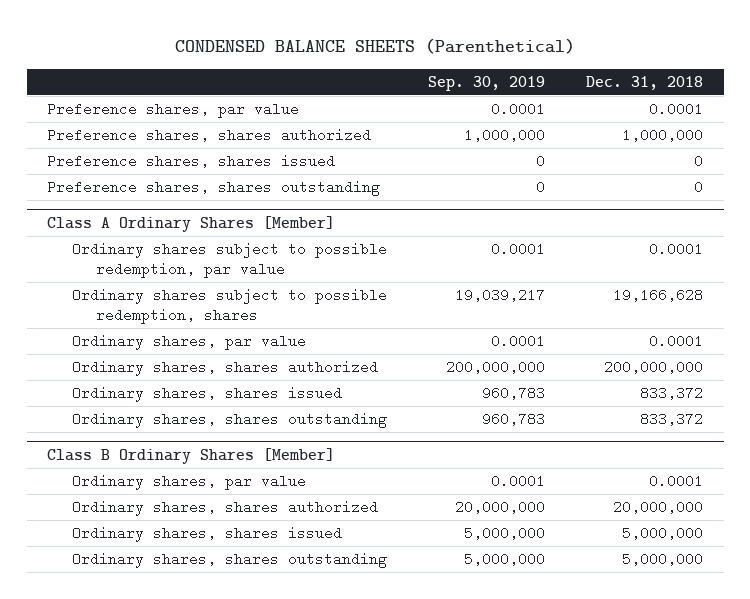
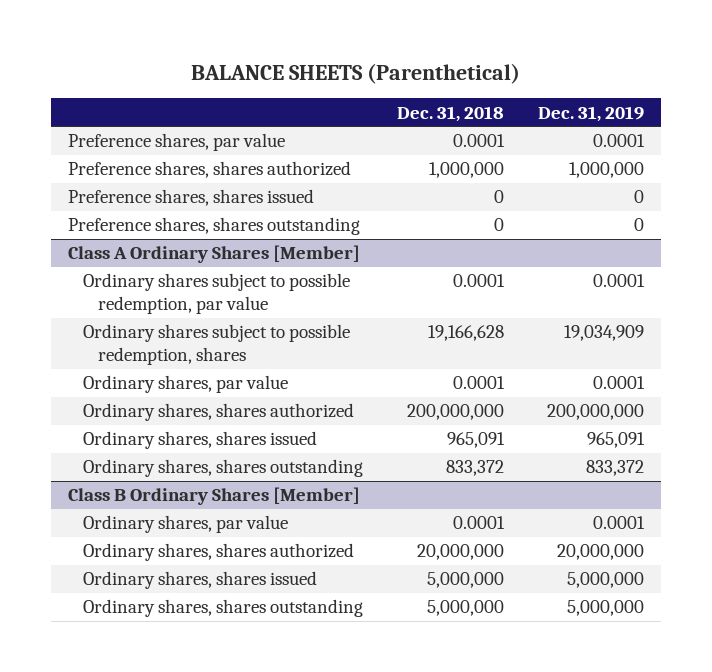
- CONDENSED BALANCE SHEETS (Parenthetical)
+ BALANCE SHEETS (Parenthetical)
- | Sep. 30, 2019 | Dec. 31, 2018
+ | Dec. 31, 2018 | Dec. 31, 2019
@ Class A Ordinary Shares [Member]
- Ordinary shares, shares issued | 960,783 | 833,372
+ Ordinary shares, shares issued | 965,091 | 965,091

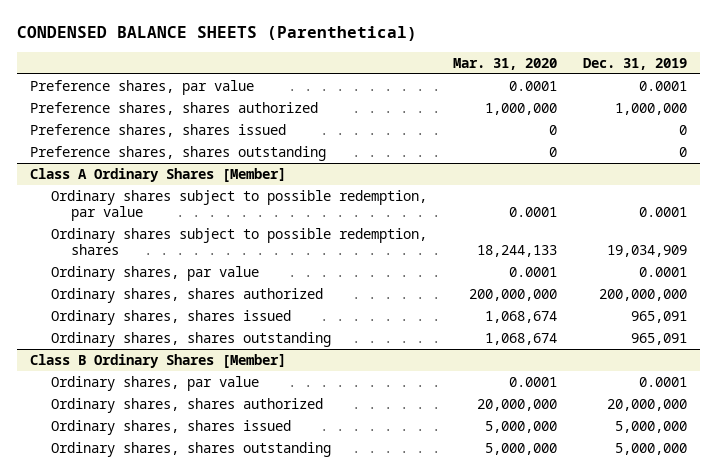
- BALANCE SHEETS (Parenthetical)
+ CONDENSED BALANCE SHEETS (Parenthetical)
- | Dec. 31, 2018 | Dec. 31, 2019
+ | Mar. 31, 2020 | Dec. 31, 2019
@ Class A Ordinary Shares [Member]
- Ordinary shares, shares outstanding | 833,372 | 833,372
+ Ordinary shares, shares outstanding | 1,068,674 | 965,091

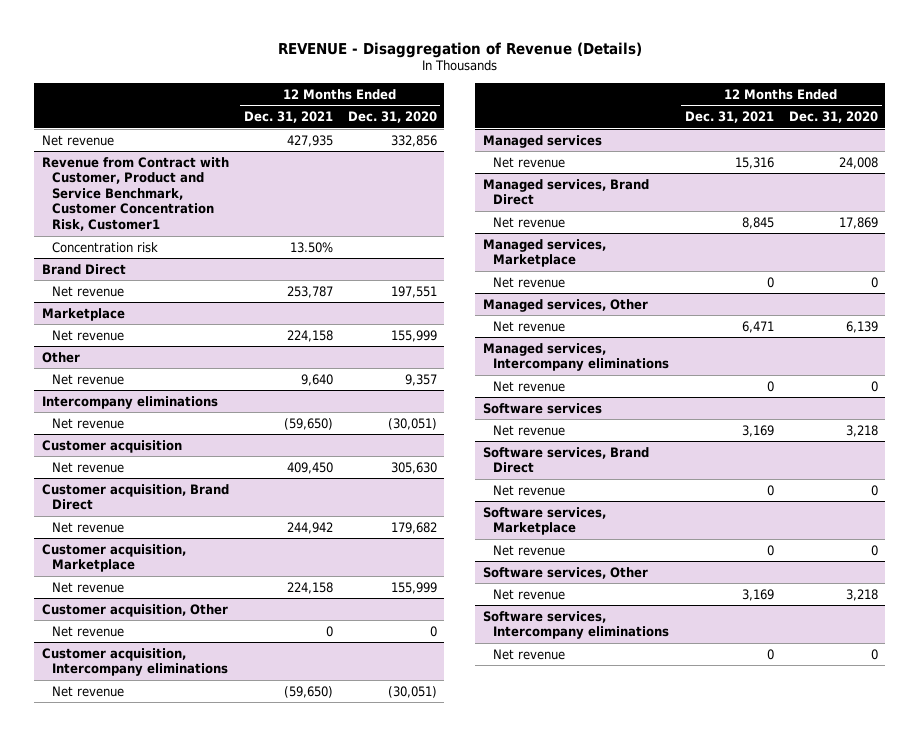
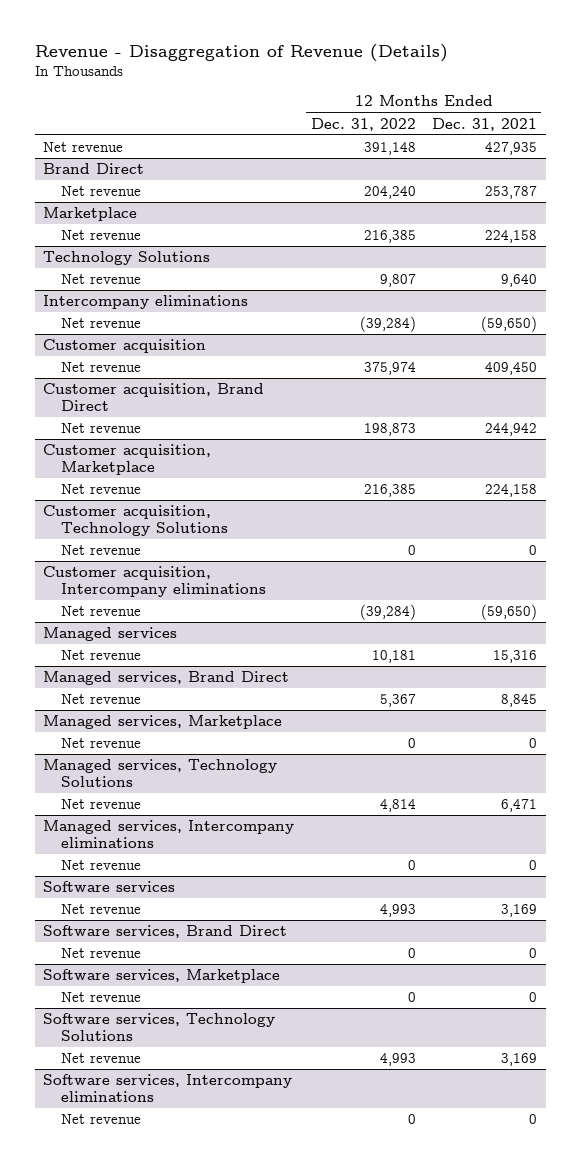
- REVENUE - Disaggregation of Revenue (Details)
+ Revenue - Disaggregation of Revenue (Details)
- | 12 Months Ended Dec. 31, 2021 | 12 Months Ended Dec. 31, 2020
+ | 12 Months Ended Dec. 31, 2022 | 12 Months Ended Dec. 31, 2021
- Revenue from Contract with Customer, Product and Service Benchmark, Customer Concentration Risk, Customer1
- Concentration risk | 13.50% |
- Other
+ Technology Solutions
- Customer acquisition, Other
+ Customer acquisition, Technology Solutions
- Managed services, Other
+ Managed services, Technology Solutions
- Software services, Other
+ Software services, Technology Solutions

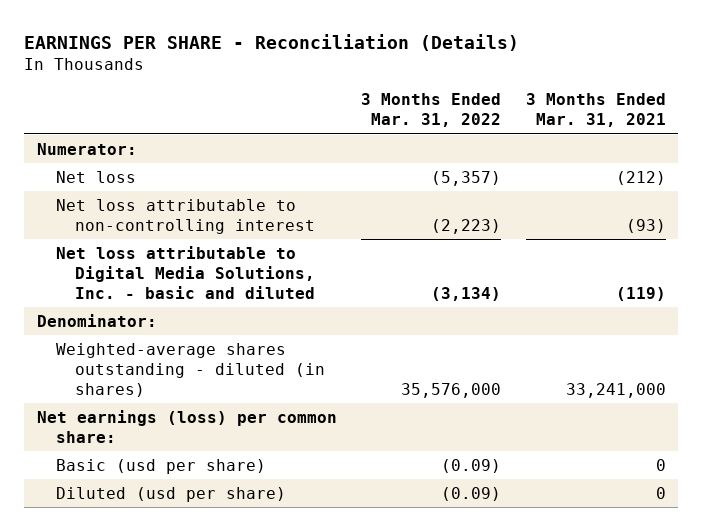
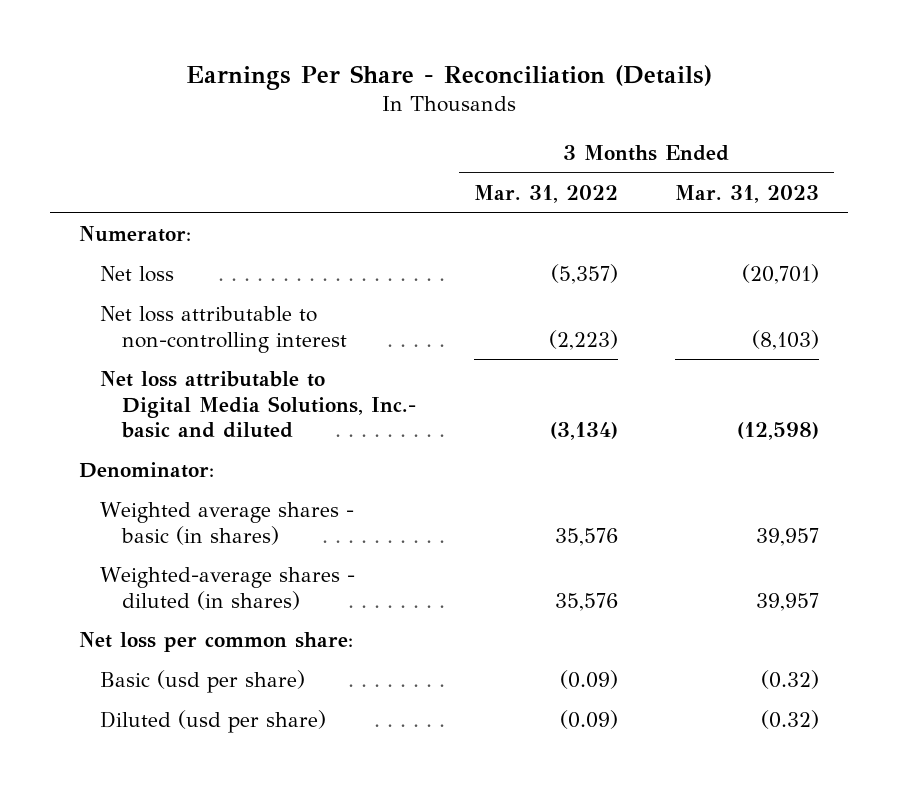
- EARNINGS PER SHARE - Reconciliation (Details)
+ Earnings Per Share - Reconciliation (Details)
- | 3 Months Ended Mar. 31, 2022 | 3 Months Ended Mar. 31, 2021
+ | 3 Months Ended Mar. 31, 2022 | 3 Months Ended Mar. 31, 2023
- Net loss attributable to Digital Media Solutions, Inc. - basic and diluted | (3,134) | (119)
+ Net loss attributable to Digital Media Solutions, Inc.- basic and diluted | (3,134) | (12,598)
- Weighted-average shares outstanding - diluted (in shares) | 35,576,000 | 33,241,000
- Net earnings (loss) per common share:
+ Weighted average shares - basic (in shares) | 35,576 | 39,957
+ Weighted-average shares - diluted (in shares) | 35,576 | 39,957
+ Net loss per common share:

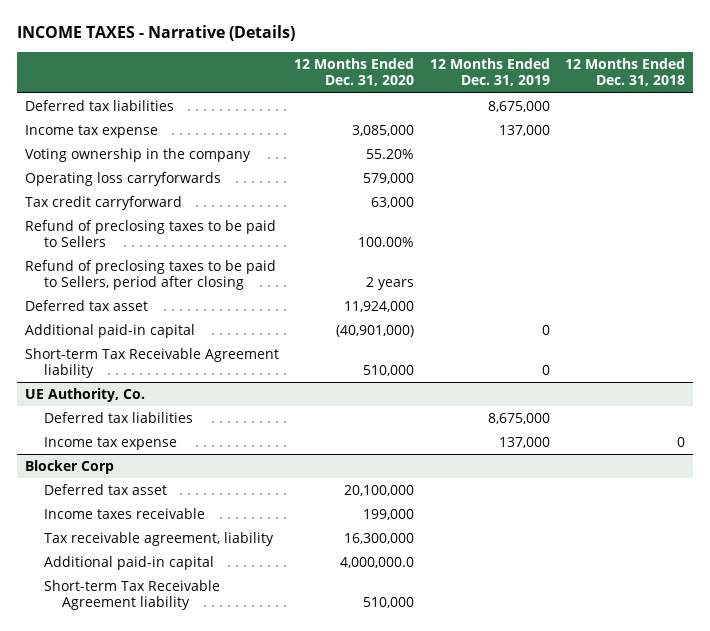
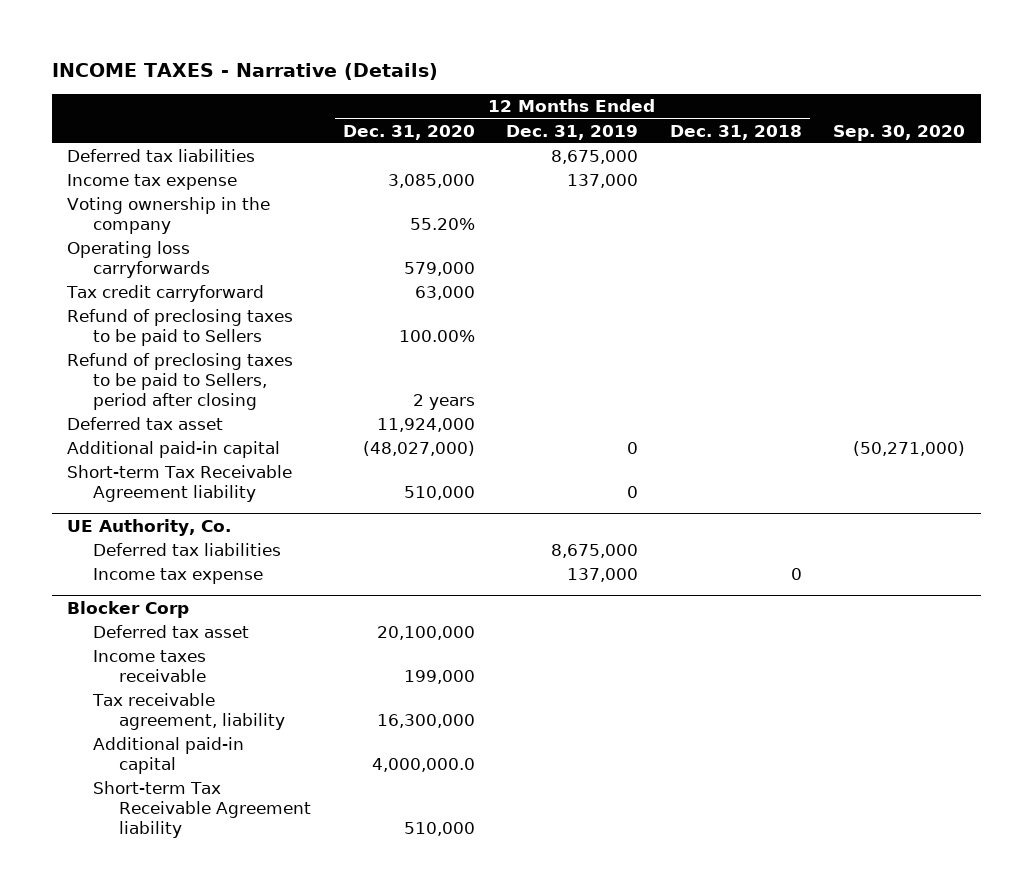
- | 12 Months Ended Dec. 31, 2020 | 12 Months Ended Dec. 31, 2019 | 12 Months Ended Dec. 31, 2018
+ | 12 Months Ended Dec. 31, 2020 | 12 Months Ended Dec. 31, 2019 | 12 Months Ended Dec. 31, 2018 | Sep. 30, 2020
- Additional paid-in capital | (40,901,000) | 0 |
+ Additional paid-in capital | (48,027,000) | 0 | | (50,271,000)

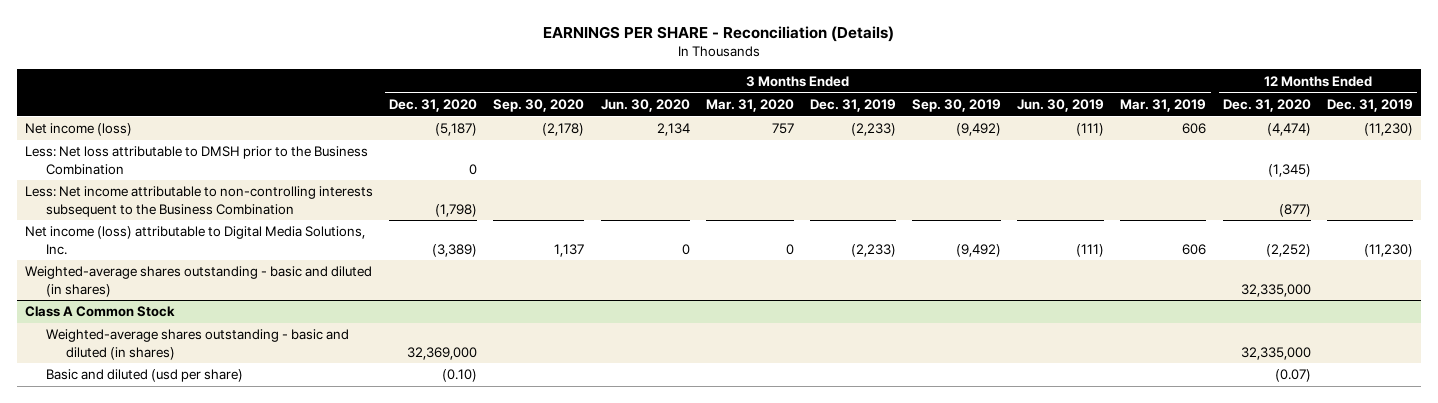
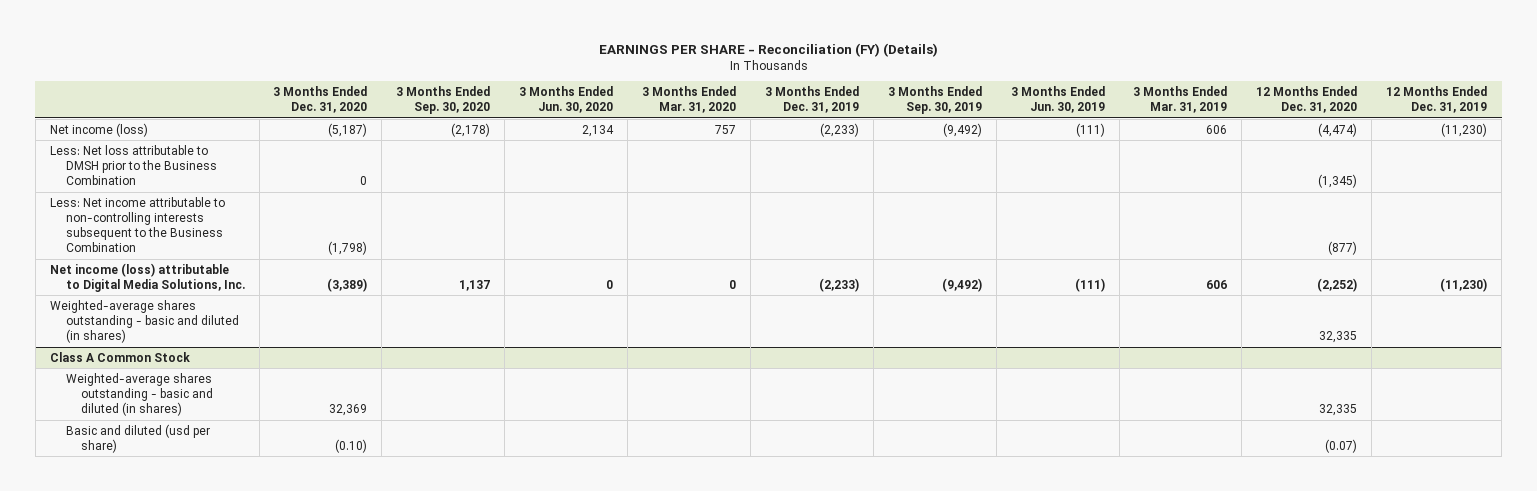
- EARNINGS PER SHARE - Reconciliation (Details)
+ EARNINGS PER SHARE - Reconciliation (FY) (Details)
- Weighted-average shares outstanding - basic and diluted (in shares) | | | | | | | | | 32,335,000 |
+ Weighted-average shares outstanding - basic and diluted (in shares) | | | | | | | | | 32,335 |
@ Class A Common Stock
- Weighted-average shares outstanding - basic and diluted (in shares) | 32,369,000 | | | | | | | | 32,335,000 |
+ Weighted-average shares outstanding - basic and diluted (in shares) | 32,369 | | | | | | | | 32,335 |

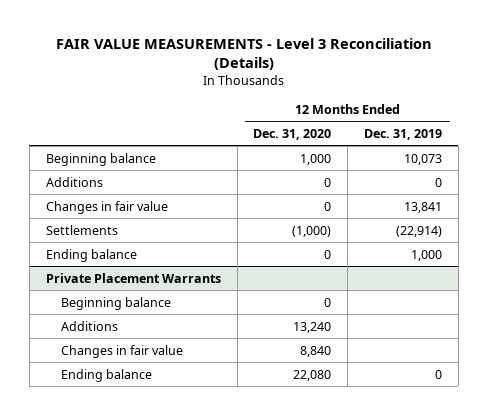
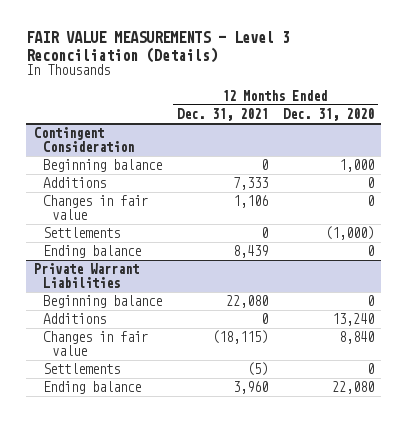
- | 12 Months Ended Dec. 31, 2020 | 12 Months Ended Dec. 31, 2019
+ | 12 Months Ended Dec. 31, 2021 | 12 Months Ended Dec. 31, 2020
+ Contingent Consideration
- Private Placement Warrants
+ Private Warrant Liabilities
+ Settlements | (5) | 0

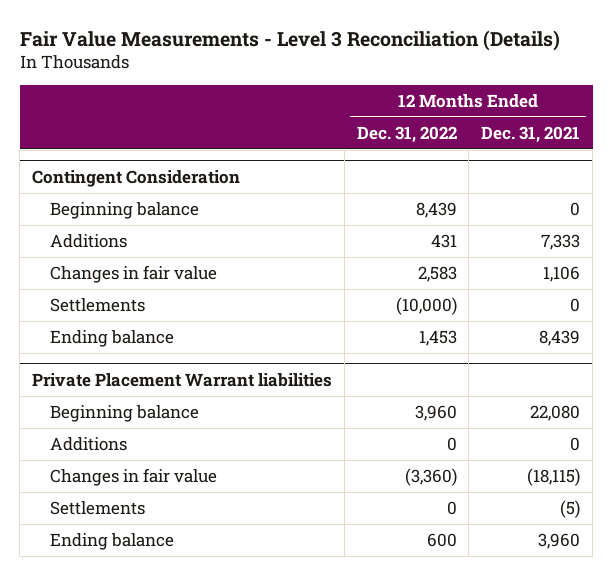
- FAIR VALUE MEASUREMENTS - Level 3 Reconciliation (Details)
+ Fair Value Measurements - Level 3 Reconciliation (Details)
- | 12 Months Ended Dec. 31, 2021 | 12 Months Ended Dec. 31, 2020
+ | 12 Months Ended Dec. 31, 2022 | 12 Months Ended Dec. 31, 2021
- Private Warrant Liabilities
+ Private Placement Warrant liabilities

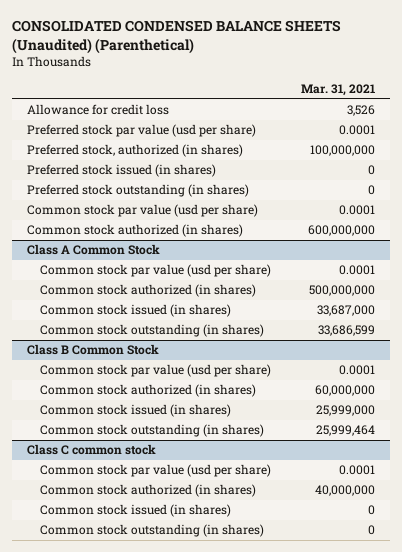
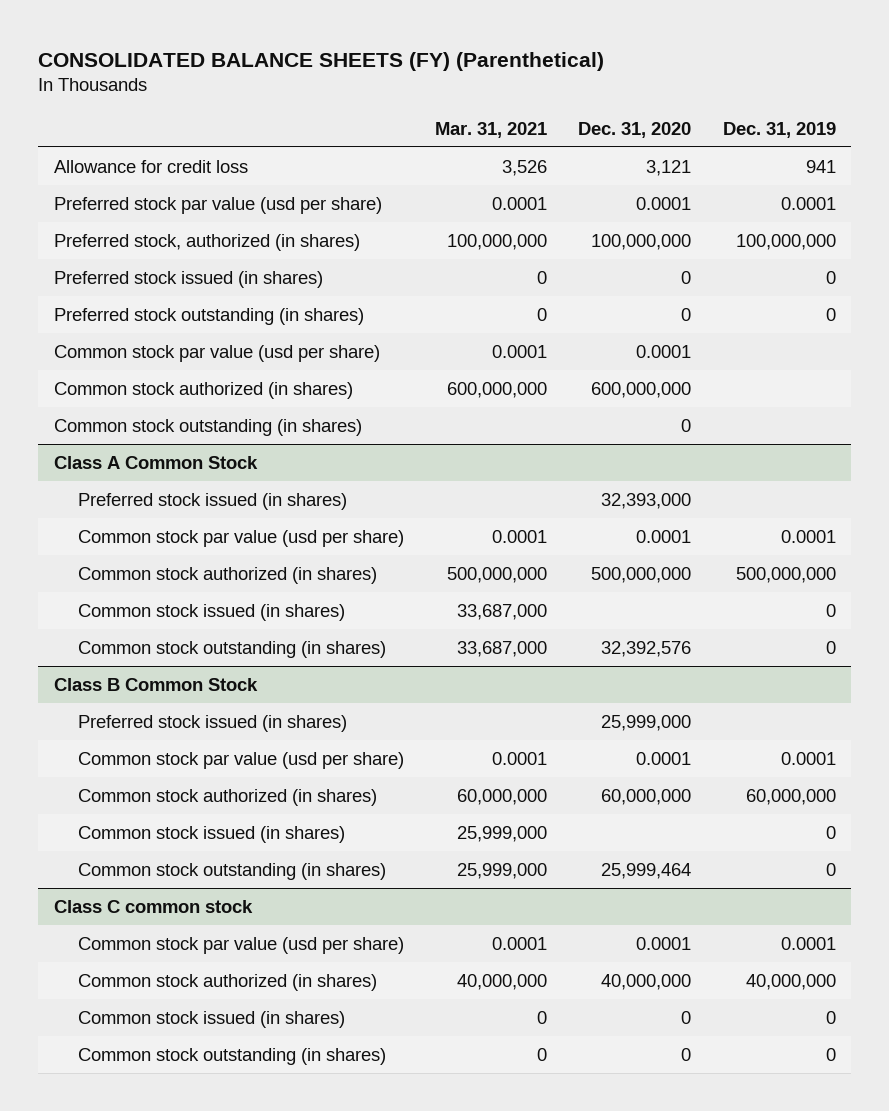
- CONSOLIDATED CONDENSED BALANCE SHEETS (Unaudited) (Parenthetical)
+ CONSOLIDATED BALANCE SHEETS (FY) (Parenthetical)
- | Mar. 31, 2021
+ | Mar. 31, 2021 | Dec. 31, 2020 | Dec. 31, 2019
+ Common stock outstanding (in shares) | | 0 |
@ Class A Common Stock
+ Preferred stock issued (in shares) | | 32,393,000 |
- Common stock outstanding (in shares) | 33,686,599
+ Common stock outstanding (in shares) | 33,687,000 | 32,392,576 | 0
@ Class B Common Stock
+ Preferred stock issued (in shares) | | 25,999,000 |
- Common stock outstanding (in shares) | 25,999,464
+ Common stock outstanding (in shares) | 25,999,000 | 25,999,464 | 0

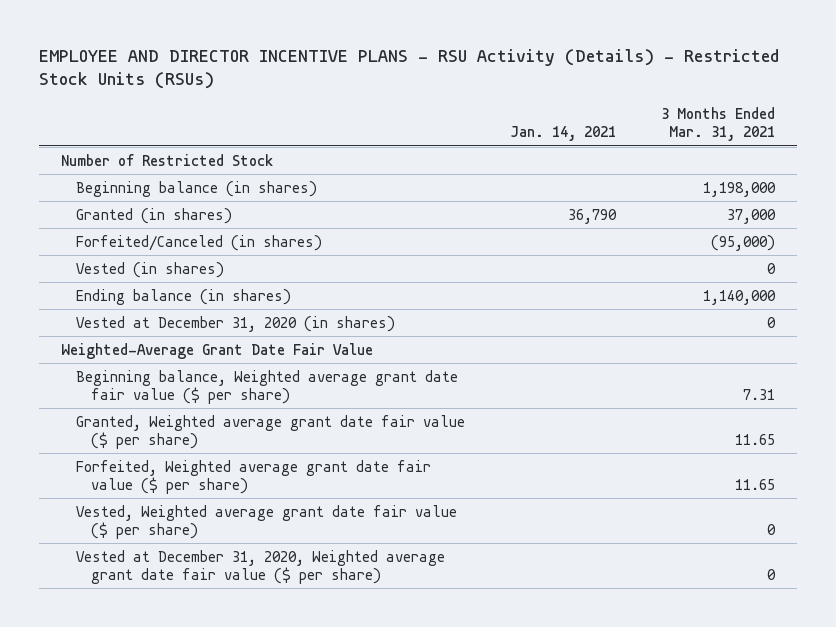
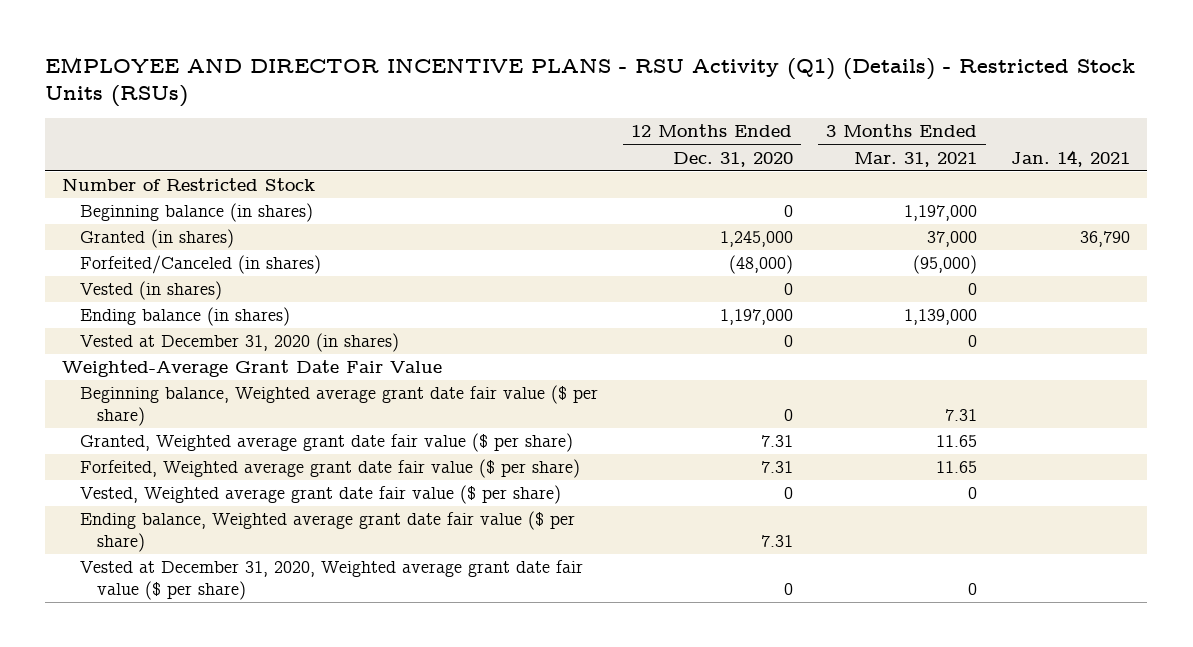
- EMPLOYEE AND DIRECTOR INCENTIVE PLANS - RSU Activity (Details) - Restricted Stock Units (RSUs)
+ EMPLOYEE AND DIRECTOR INCENTIVE PLANS - RSU Activity (Q1) (Details) - Restricted Stock Units (RSUs)
- | Jan. 14, 2021 | 3 Months Ended Mar. 31, 2021
+ | 12 Months Ended Dec. 31, 2020 | 3 Months Ended Mar. 31, 2021 | Jan. 14, 2021
- Beginning balance (in shares) | | 1,198,000
+ Beginning balance (in shares) | 0 | 1,197,000 |
- Ending balance (in shares) | | 1,140,000
+ Ending balance (in shares) | 1,197,000 | 1,139,000 |
+ Ending balance, Weighted average grant date fair value ($ per share) | 7.31 | |

